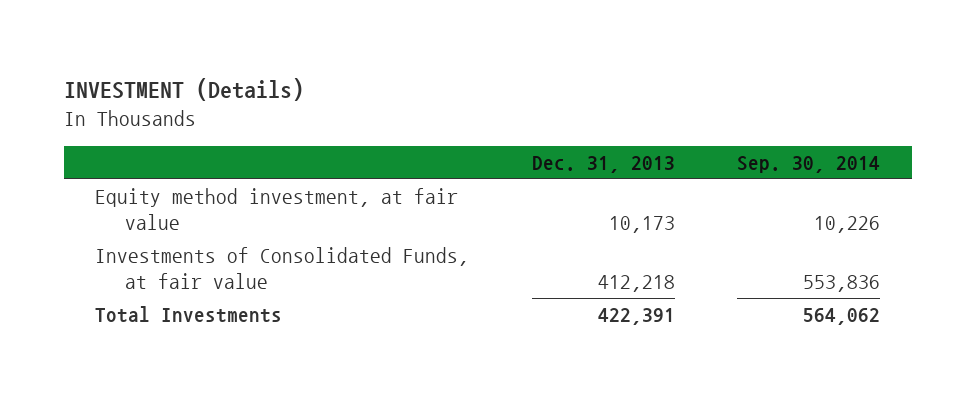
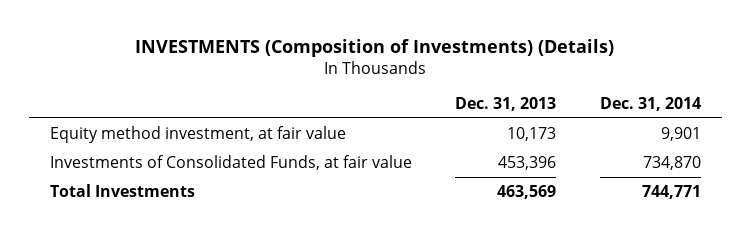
- INVESTMENT (Details)
+ INVESTMENTS (Composition of Investments) (Details)
- | Dec. 31, 2013 | Sep. 30, 2014
+ | Dec. 31, 2013 | Dec. 31, 2014
- Investments of Consolidated Funds, at fair value | 412,218 | 553,836
- Total Investments | 422,391 | 564,062
+ Investments of Consolidated Funds, at fair value | 453,396 | 734,870
+ Total Investments | 463,569 | 744,771

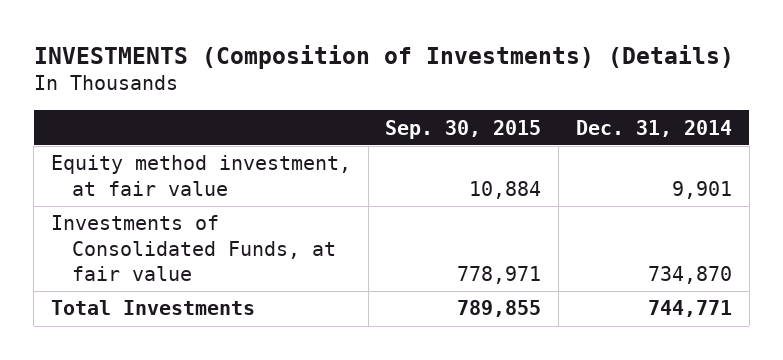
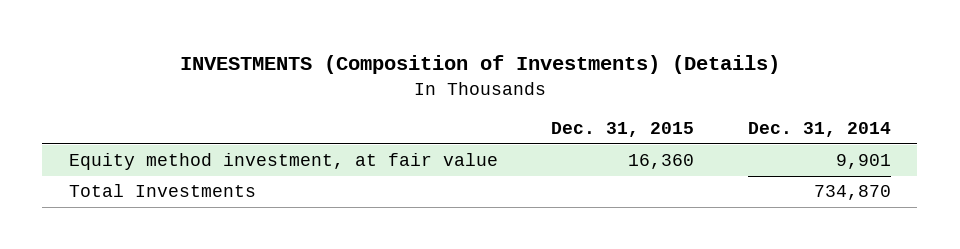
- | Sep. 30, 2015 | Dec. 31, 2014
+ | Dec. 31, 2015 | Dec. 31, 2014
- Investments of Consolidated Funds, at fair value | 778,971 | 734,870
- Total Investments | 789,855 | 744,771
+ Total Investments | | 734,870

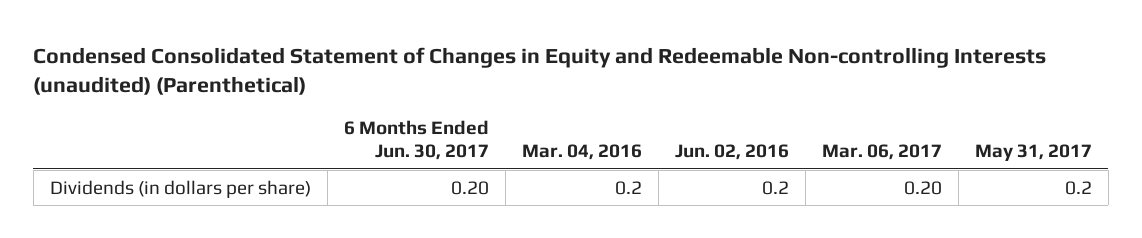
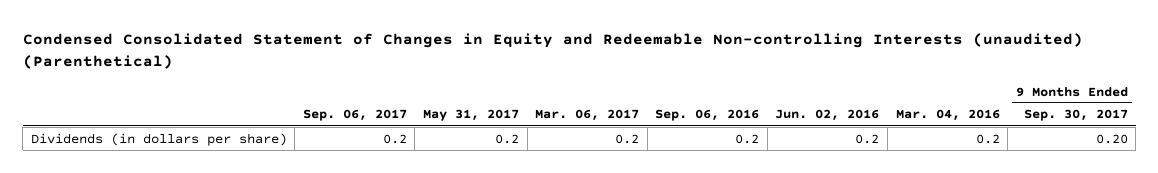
- | 6 Months Ended Jun. 30, 2017 | Mar. 04, 2016 | Jun. 02, 2016 | Mar. 06, 2017 | May 31, 2017
+ | Sep. 06, 2017 | May 31, 2017 | Mar. 06, 2017 | Sep. 06, 2016 | Jun. 02, 2016 | Mar. 04, 2016 | 9 Months Ended Sep. 30, 2017
- Dividends (in dollars per share) | 0.20 | 0.2 | 0.2 | 0.20 | 0.2
+ Dividends (in dollars per share) | 0.2 | 0.2 | 0.2 | 0.2 | 0.2 | 0.2 | 0.20

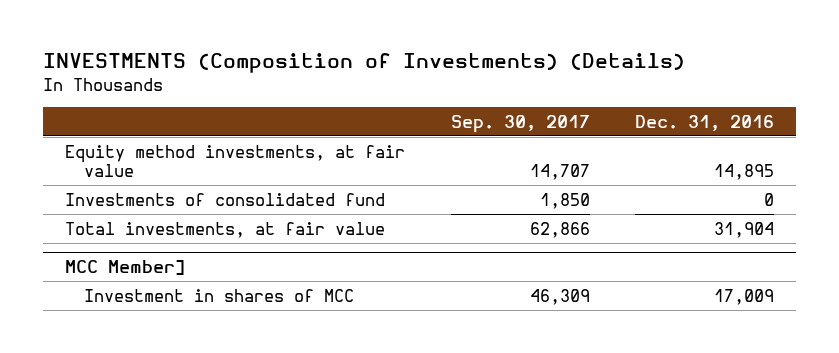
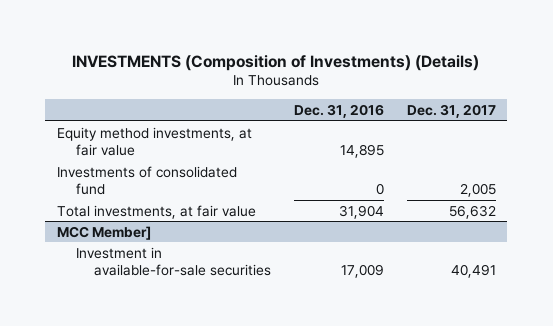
- | Sep. 30, 2017 | Dec. 31, 2016
+ | Dec. 31, 2016 | Dec. 31, 2017
@ MCC Member]
- Investment in shares of MCC | 46,309 | 17,009
+ Investment in available-for-sale securities | 17,009 | 40,491

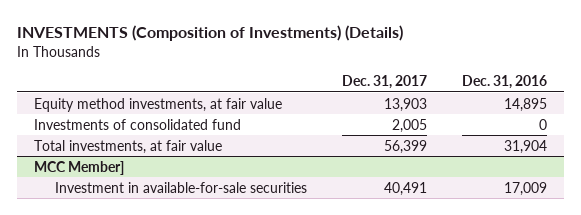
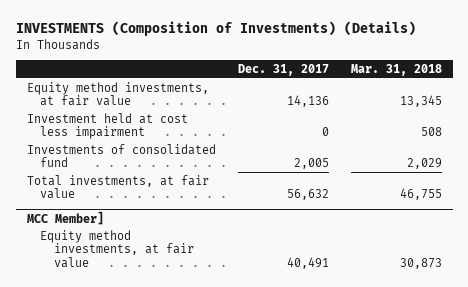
- | Dec. 31, 2017 | Dec. 31, 2016
+ | Dec. 31, 2017 | Mar. 31, 2018
- Equity method investments, at fair value | 13,903 | 14,895
+ Equity method investments, at fair value | 14,136 | 13,345
+ Investment held at cost less impairment | 0 | 508
- Total investments, at fair value | 56,399 | 31,904
+ Total investments, at fair value | 56,632 | 46,755
@ MCC Member]
- Investment in available-for-sale securities | 40,491 | 17,009
+ Equity method investments, at fair value | 40,491 | 30,873

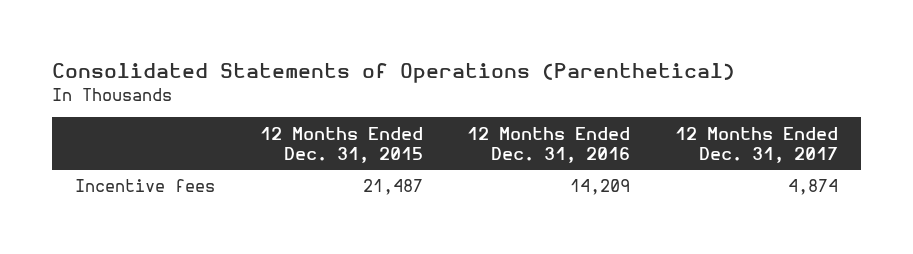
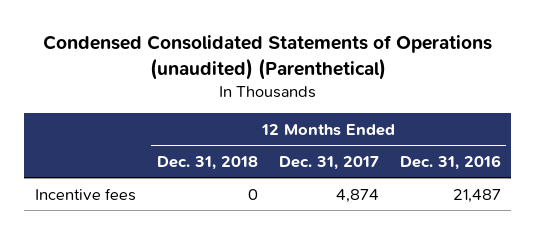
- Consolidated Statements of Operations (Parenthetical)
+ Condensed Consolidated Statements of Operations (unaudited) (Parenthetical)
- | 12 Months Ended Dec. 31, 2015 | 12 Months Ended Dec. 31, 2016 | 12 Months Ended Dec. 31, 2017
+ | 12 Months Ended Dec. 31, 2018 | 12 Months Ended Dec. 31, 2017 | 12 Months Ended Dec. 31, 2016
- Incentive fees | 21,487 | 14,209 | 4,874
+ Incentive fees | 0 | 4,874 | 21,487

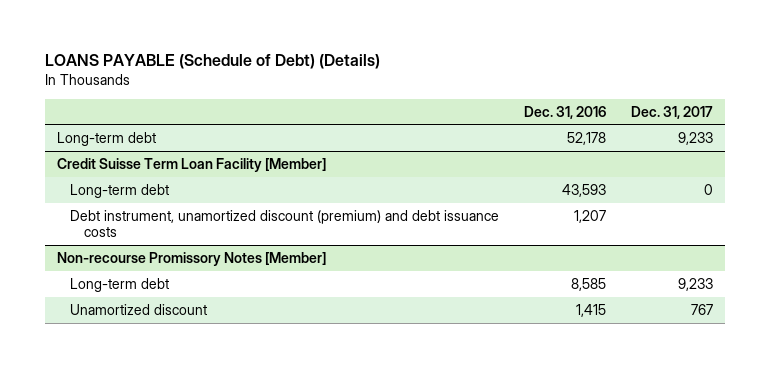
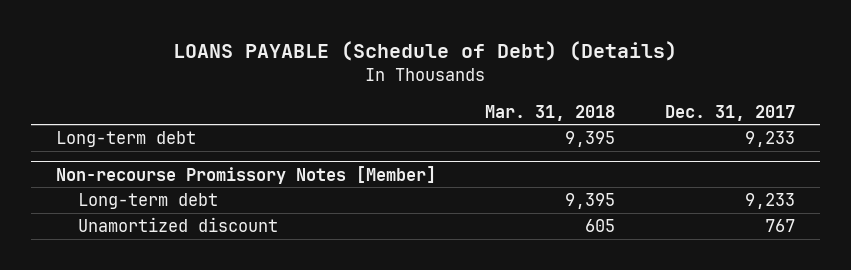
- | Dec. 31, 2016 | Dec. 31, 2017
+ | Mar. 31, 2018 | Dec. 31, 2017
- Credit Suisse Term Loan Facility [Member]
- Long-term debt | 43,593 | 0
- Debt instrument, unamortized discount (premium) and debt issuance costs | 1,207 |

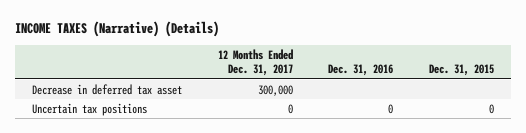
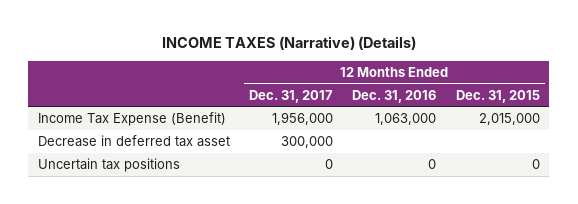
- | 12 Months Ended Dec. 31, 2017 | Dec. 31, 2016 | Dec. 31, 2015
+ | 12 Months Ended Dec. 31, 2017 | 12 Months Ended Dec. 31, 2016 | 12 Months Ended Dec. 31, 2015
+ Income Tax Expense (Benefit) | 1,956,000 | 1,063,000 | 2,015,000

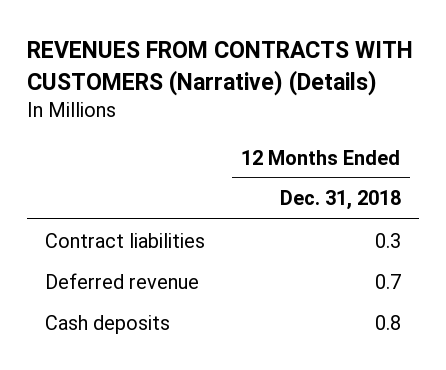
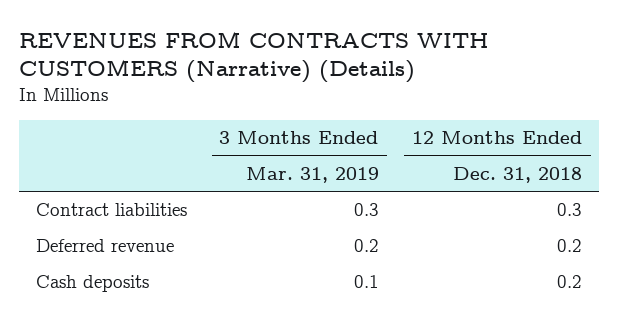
- | 12 Months Ended Dec. 31, 2018
+ | 3 Months Ended Mar. 31, 2019 | 12 Months Ended Dec. 31, 2018
- Deferred revenue | 0.7
- Cash deposits | 0.8
+ Deferred revenue | 0.2 | 0.2
+ Cash deposits | 0.1 | 0.2

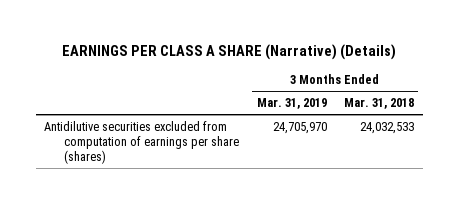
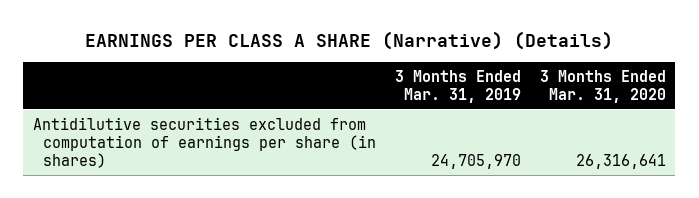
- | 3 Months Ended Mar. 31, 2019 | 3 Months Ended Mar. 31, 2018
+ | 3 Months Ended Mar. 31, 2019 | 3 Months Ended Mar. 31, 2020
- Antidilutive securities excluded from computation of earnings per share (shares) | 24,705,970 | 24,032,533
+ Antidilutive securities excluded from computation of earnings per share (in shares) | 24,705,970 | 26,316,641

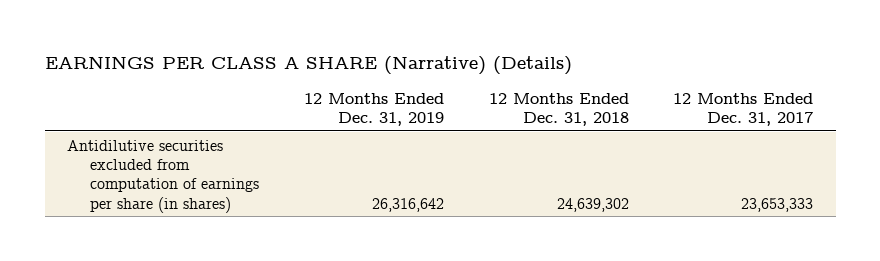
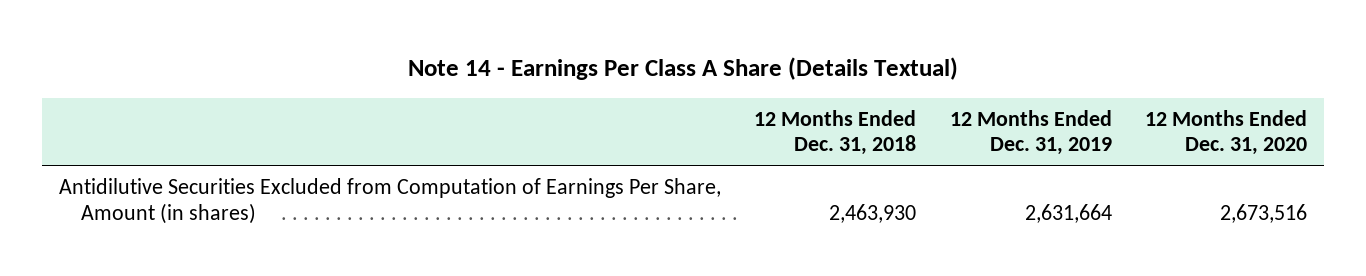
- EARNINGS PER CLASS A SHARE (Narrative) (Details)
+ Note 14 - Earnings Per Class A Share (Details Textual)
- | 12 Months Ended Dec. 31, 2019 | 12 Months Ended Dec. 31, 2018 | 12 Months Ended Dec. 31, 2017
+ | 12 Months Ended Dec. 31, 2018 | 12 Months Ended Dec. 31, 2019 | 12 Months Ended Dec. 31, 2020
- Antidilutive securities excluded from computation of earnings per share (in shares) | 26,316,642 | 24,639,302 | 23,653,333
+ Antidilutive Securities Excluded from Computation of Earnings Per Share, Amount (in shares) | 2,463,930 | 2,631,664 | 2,673,516

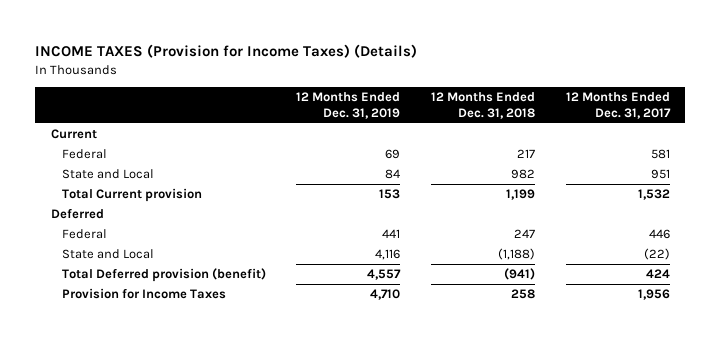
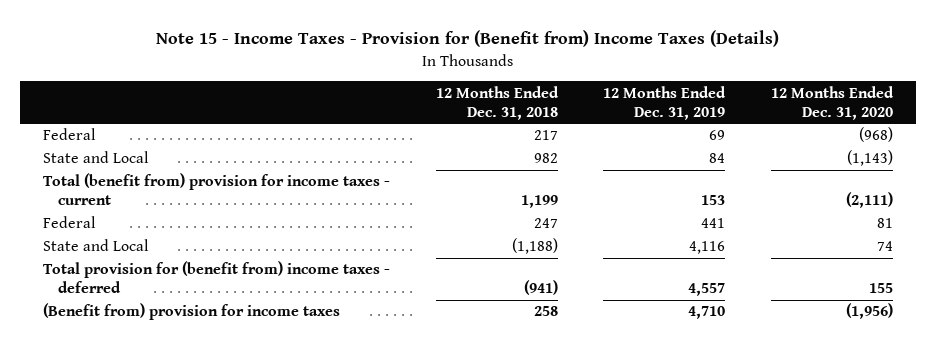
- INCOME TAXES (Provision for Income Taxes) (Details)
+ Note 15 - Income Taxes - Provision for (Benefit from) Income Taxes (Details)
- | 12 Months Ended Dec. 31, 2019 | 12 Months Ended Dec. 31, 2018 | 12 Months Ended Dec. 31, 2017
+ | 12 Months Ended Dec. 31, 2018 | 12 Months Ended Dec. 31, 2019 | 12 Months Ended Dec. 31, 2020
- Current
- Total Current provision | 153 | 1,199 | 1,532
- Deferred
+ Total (benefit from) provision for income taxes - current | 1,199 | 153 | (2,111)
- Total Deferred provision (benefit) | 4,557 | (941) | 424
- Provision for Income Taxes | 4,710 | 258 | 1,956
+ Total provision for (benefit from) income taxes - deferred | (941) | 4,557 | 155
+ (Benefit from) provision for income taxes | 258 | 4,710 | (1,956)

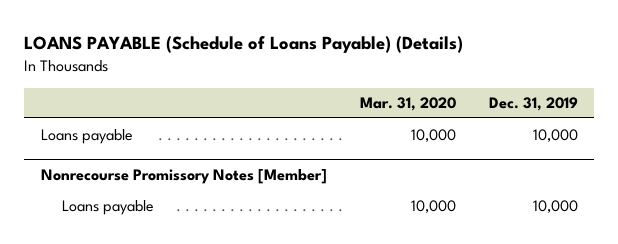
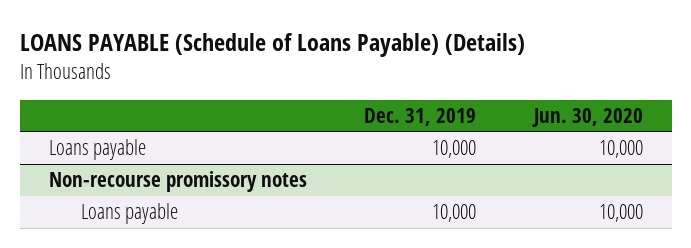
- | Mar. 31, 2020 | Dec. 31, 2019
+ | Dec. 31, 2019 | Jun. 30, 2020
- Nonrecourse Promissory Notes [Member]
+ Non-recourse promissory notes

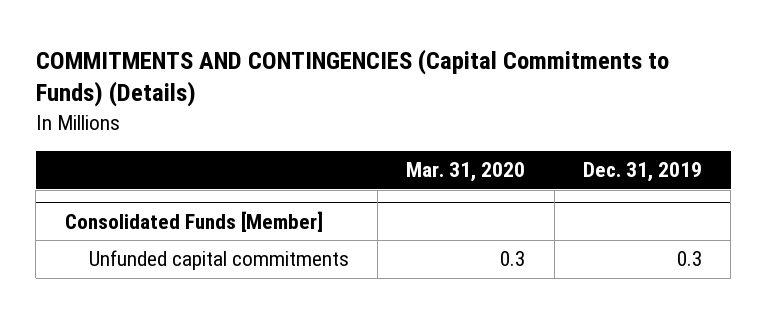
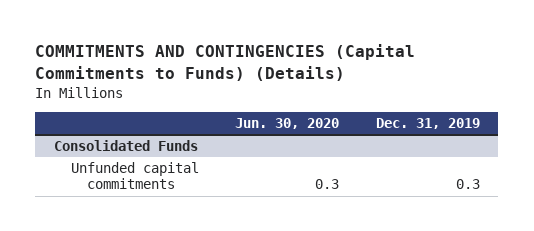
- | Mar. 31, 2020 | Dec. 31, 2019
+ | Jun. 30, 2020 | Dec. 31, 2019
- Consolidated Funds [Member]
+ Consolidated Funds

